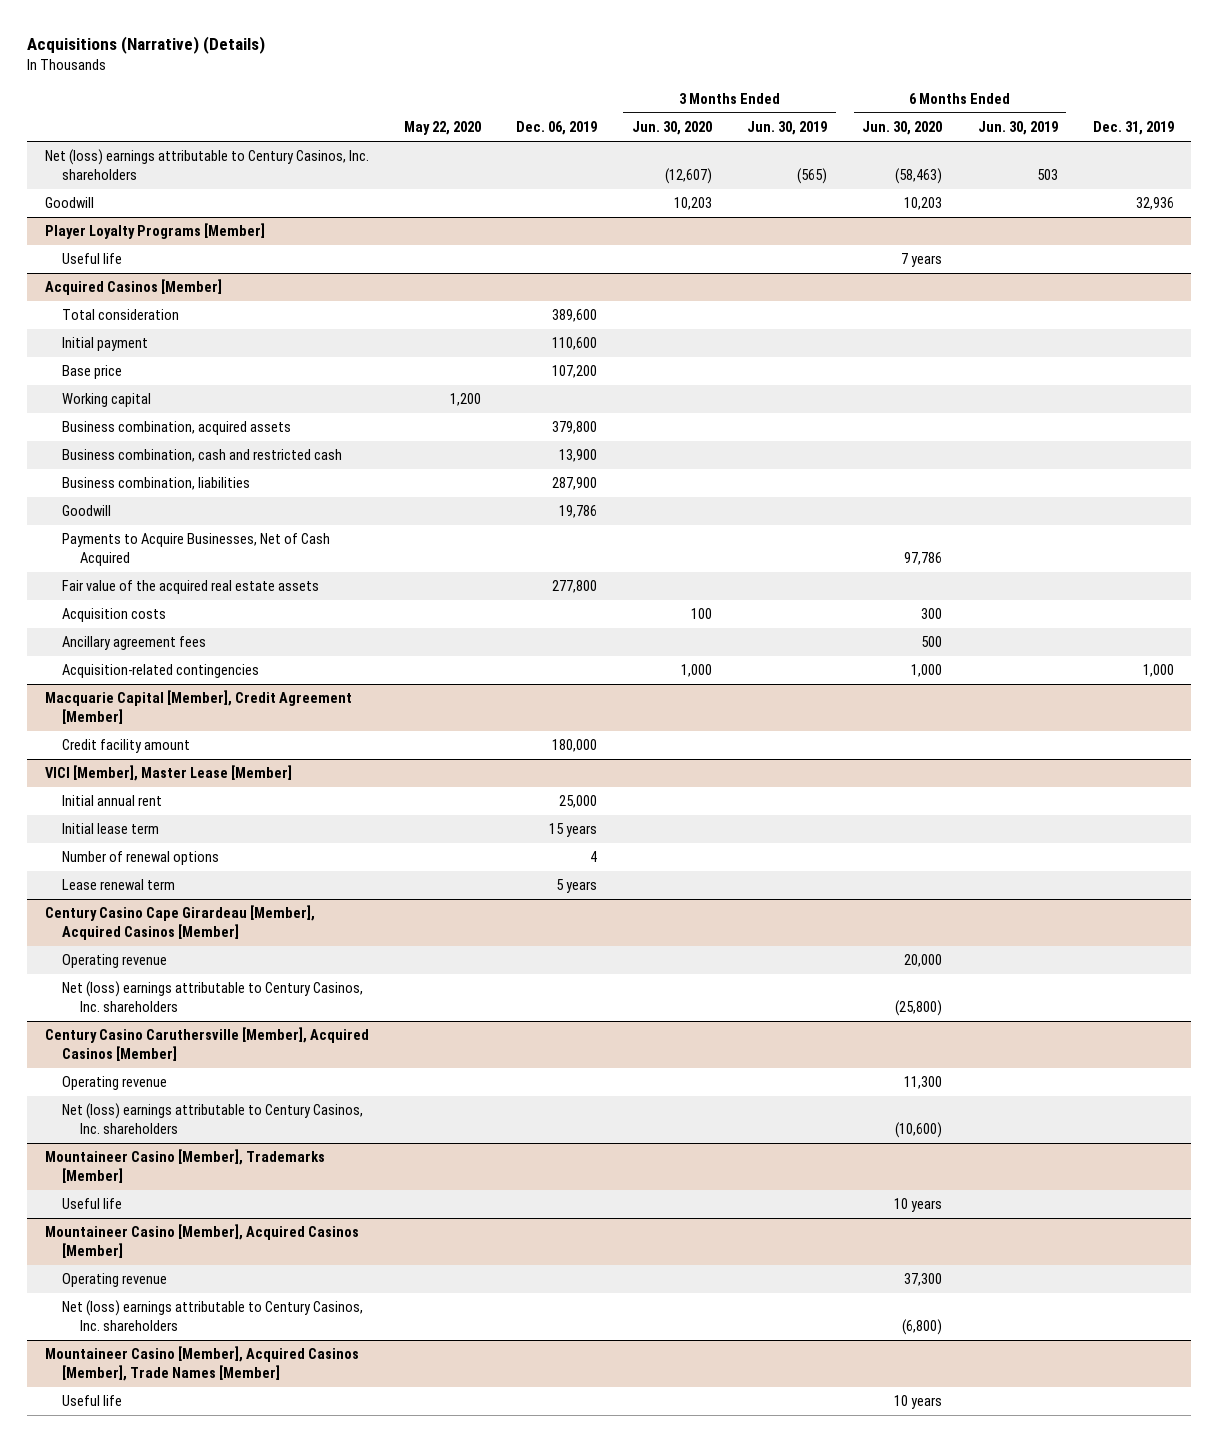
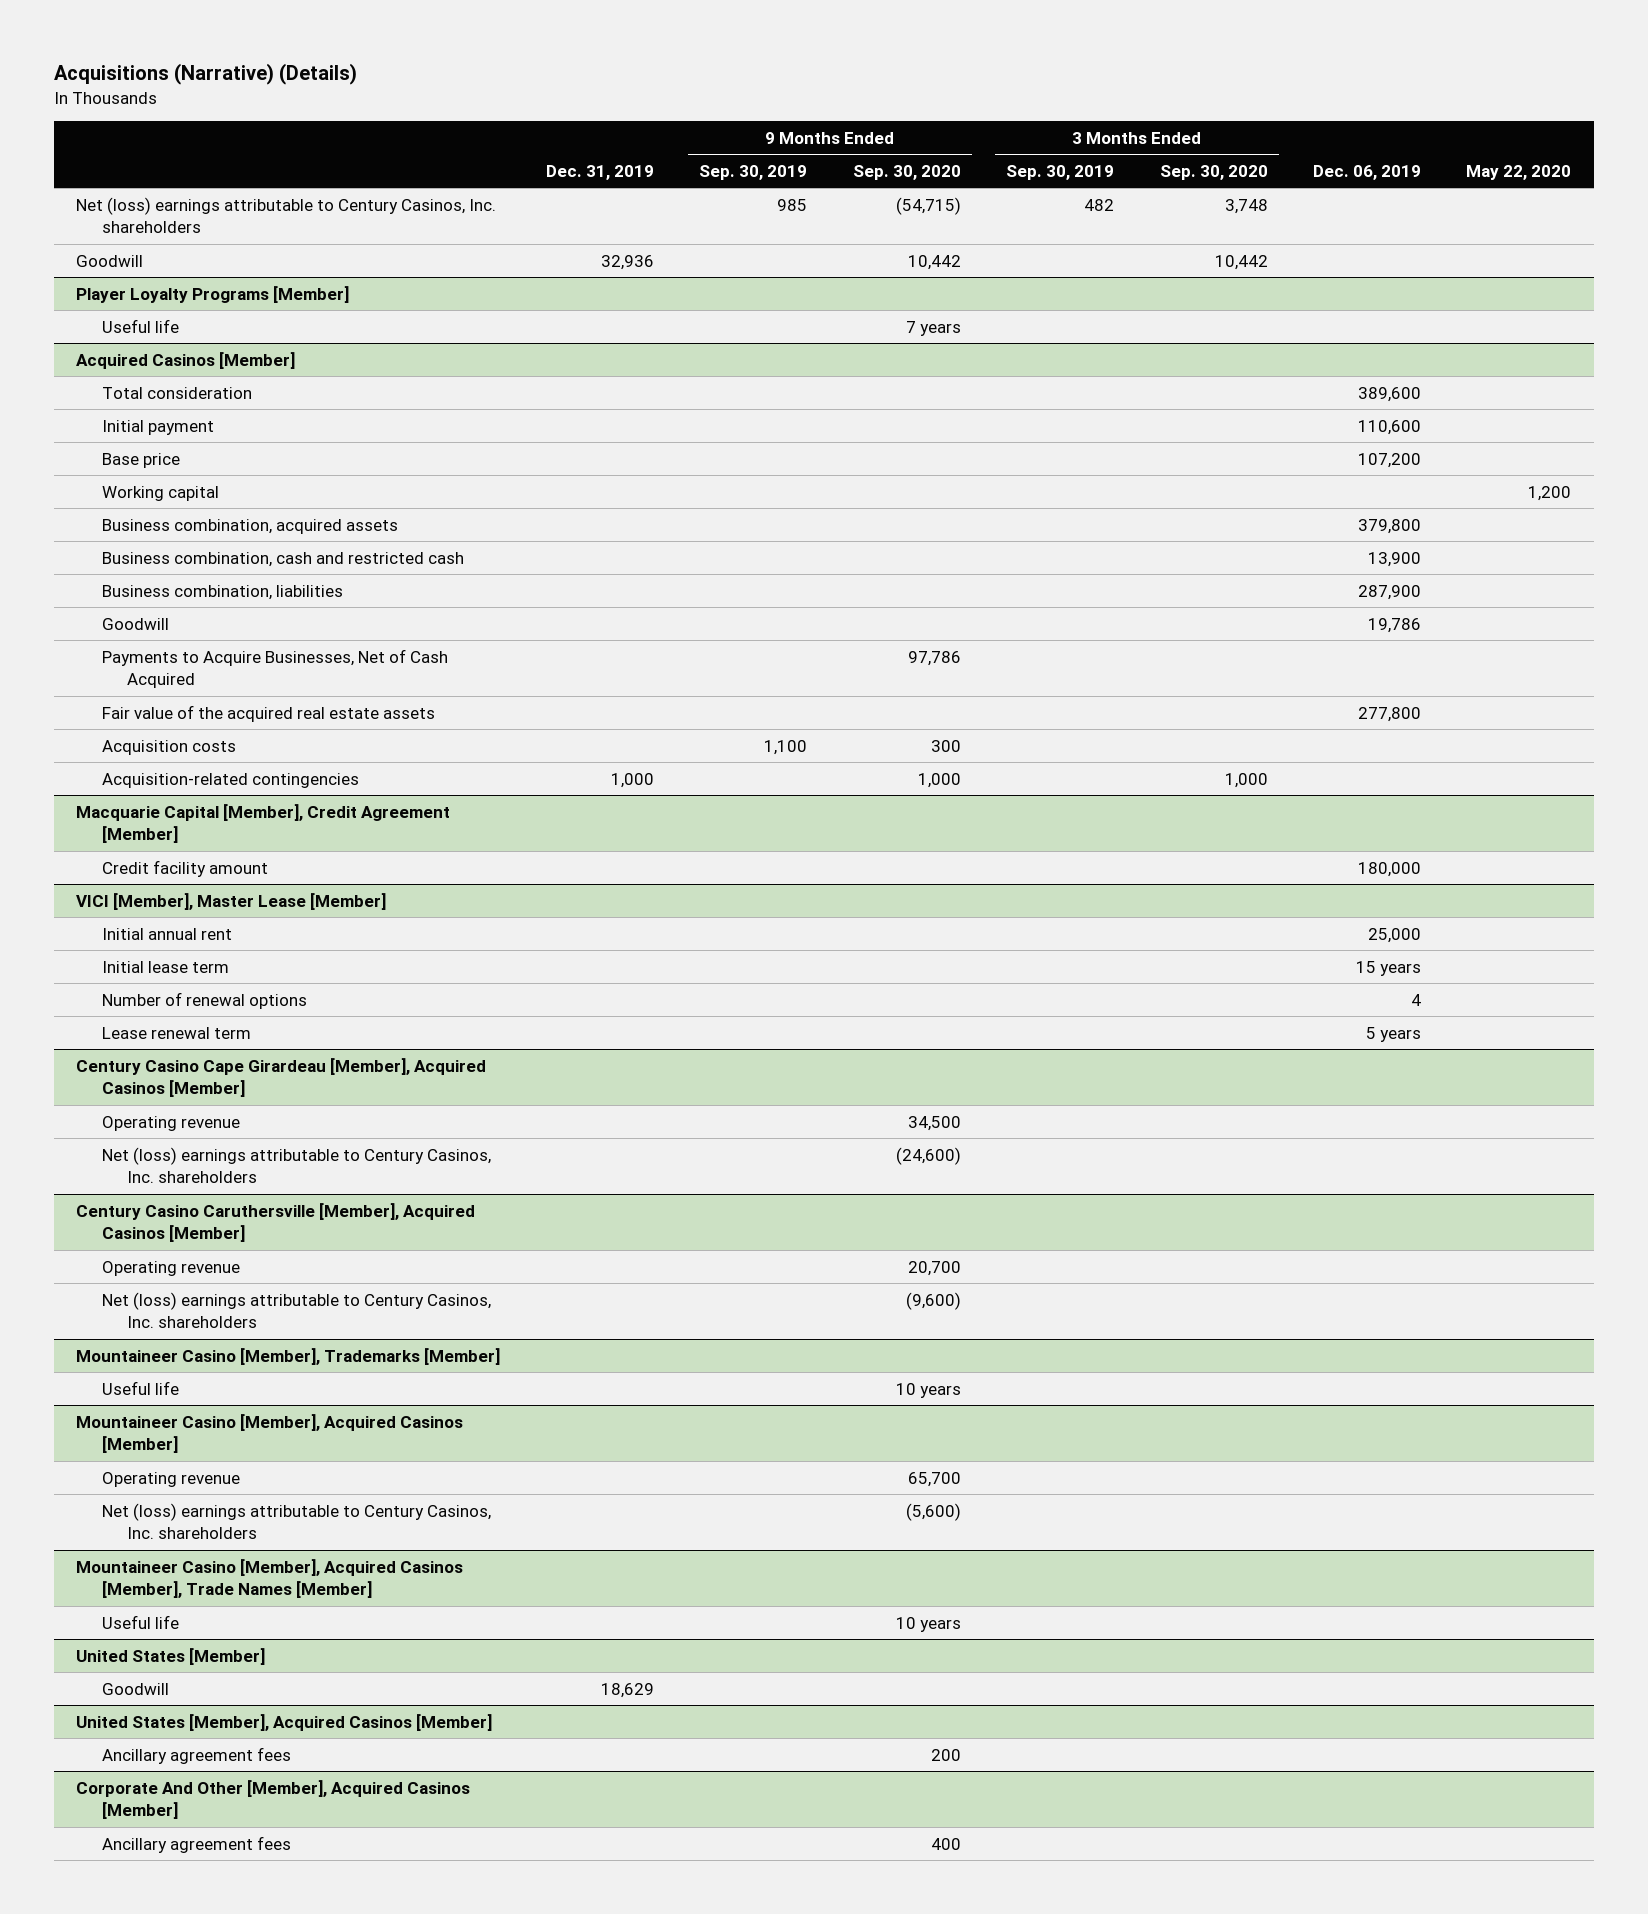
- | May 22, 2020 | Dec. 06, 2019 | 3 Months Ended Jun. 30, 2020 | 3 Months Ended Jun. 30, 2019 | 6 Months Ended Jun. 30, 2020 | 6 Months Ended Jun. 30, 2019 | Dec. 31, 2019
+ | Dec. 31, 2019 | 9 Months Ended Sep. 30, 2019 | 9 Months Ended Sep. 30, 2020 | 3 Months Ended Sep. 30, 2019 | 3 Months Ended Sep. 30, 2020 | Dec. 06, 2019 | May 22, 2020
@ Acquired Casinos [Member]
- Ancillary agreement fees | | | | | 500 | |
+ United States [Member]
+ Goodwill | 18,629 | | | | | |
+ United States [Member], Acquired Casinos [Member]
+ Ancillary agreement fees | | | 200 | | | |
+ Corporate And Other [Member], Acquired Casinos [Member]
+ Ancillary agreement fees | | | 400 | | | |

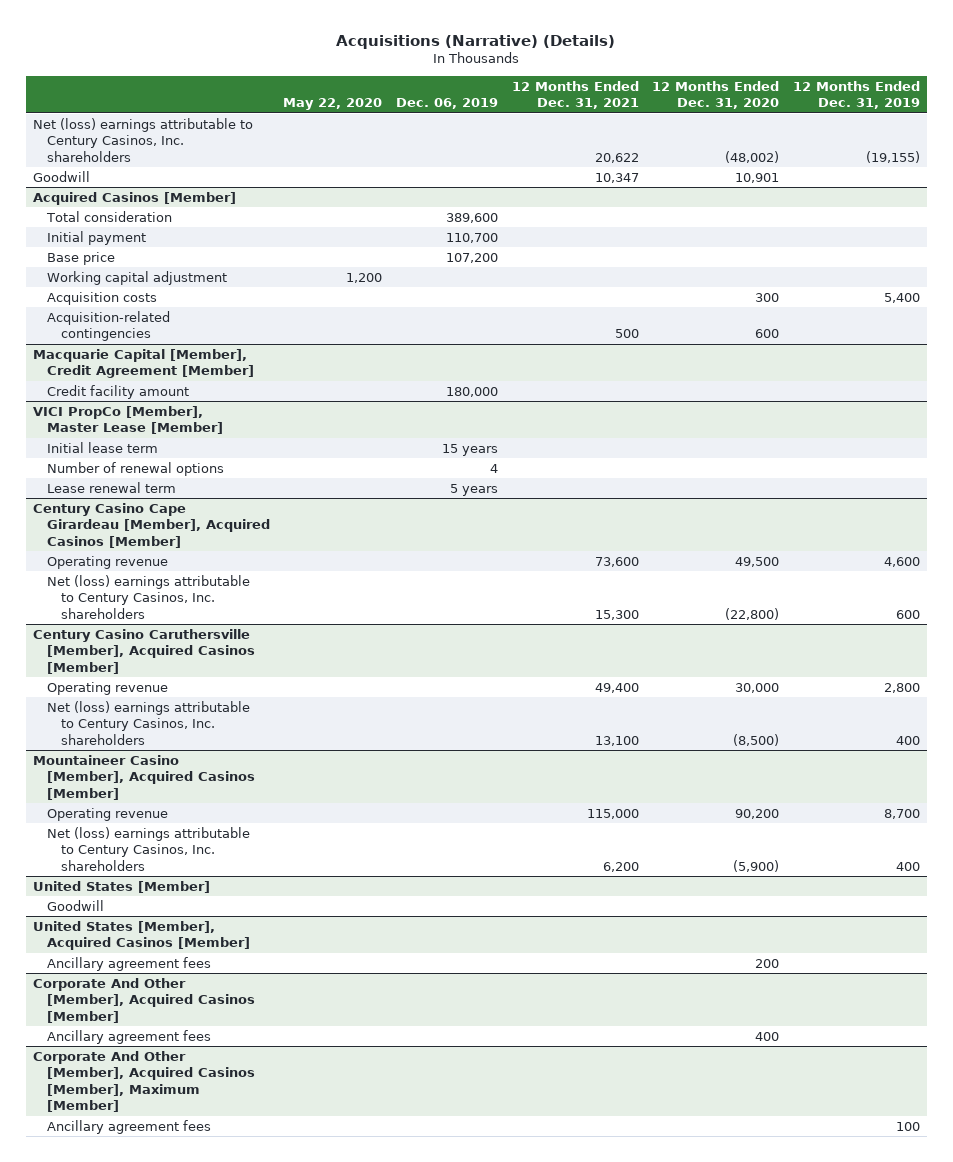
- | Dec. 31, 2019 | 9 Months Ended Sep. 30, 2019 | 9 Months Ended Sep. 30, 2020 | 3 Months Ended Sep. 30, 2019 | 3 Months Ended Sep. 30, 2020 | Dec. 06, 2019 | May 22, 2020
+ | May 22, 2020 | Dec. 06, 2019 | 12 Months Ended Dec. 31, 2021 | 12 Months Ended Dec. 31, 2020 | 12 Months Ended Dec. 31, 2019
- Player Loyalty Programs [Member]
- Useful life | | | 7 years | | | |
@ Acquired Casinos [Member]
- Initial payment | | | | | | 110,600 |
+ Initial payment | | 110,700 | | |
- Working capital | | | | | | | 1,200
- Business combination, acquired assets | | | | | | 379,800 |
- Business combination, cash and restricted cash | | | | | | 13,900 |
- Business combination, liabilities | | | | | | 287,900 |
- Goodwill | | | | | | 19,786 |
- Payments to Acquire Businesses, Net of Cash Acquired | | | 97,786 | | | |
- Fair value of the acquired real estate assets | | | | | | 277,800 |
+ Working capital adjustment | 1,200 | | | |
- VICI [Member], Master Lease [Member]
- Initial annual rent | | | | | | 25,000 |
+ VICI PropCo [Member], Master Lease [Member]
- Mountaineer Casino [Member], Trademarks [Member]
- Useful life | | | 10 years | | | |
- Mountaineer Casino [Member], Acquired Casinos [Member], Trade Names [Member]
- Useful life | | | 10 years | | | |
+ Corporate And Other [Member], Acquired Casinos [Member], Maximum [Member]
+ Ancillary agreement fees | | | | | 100

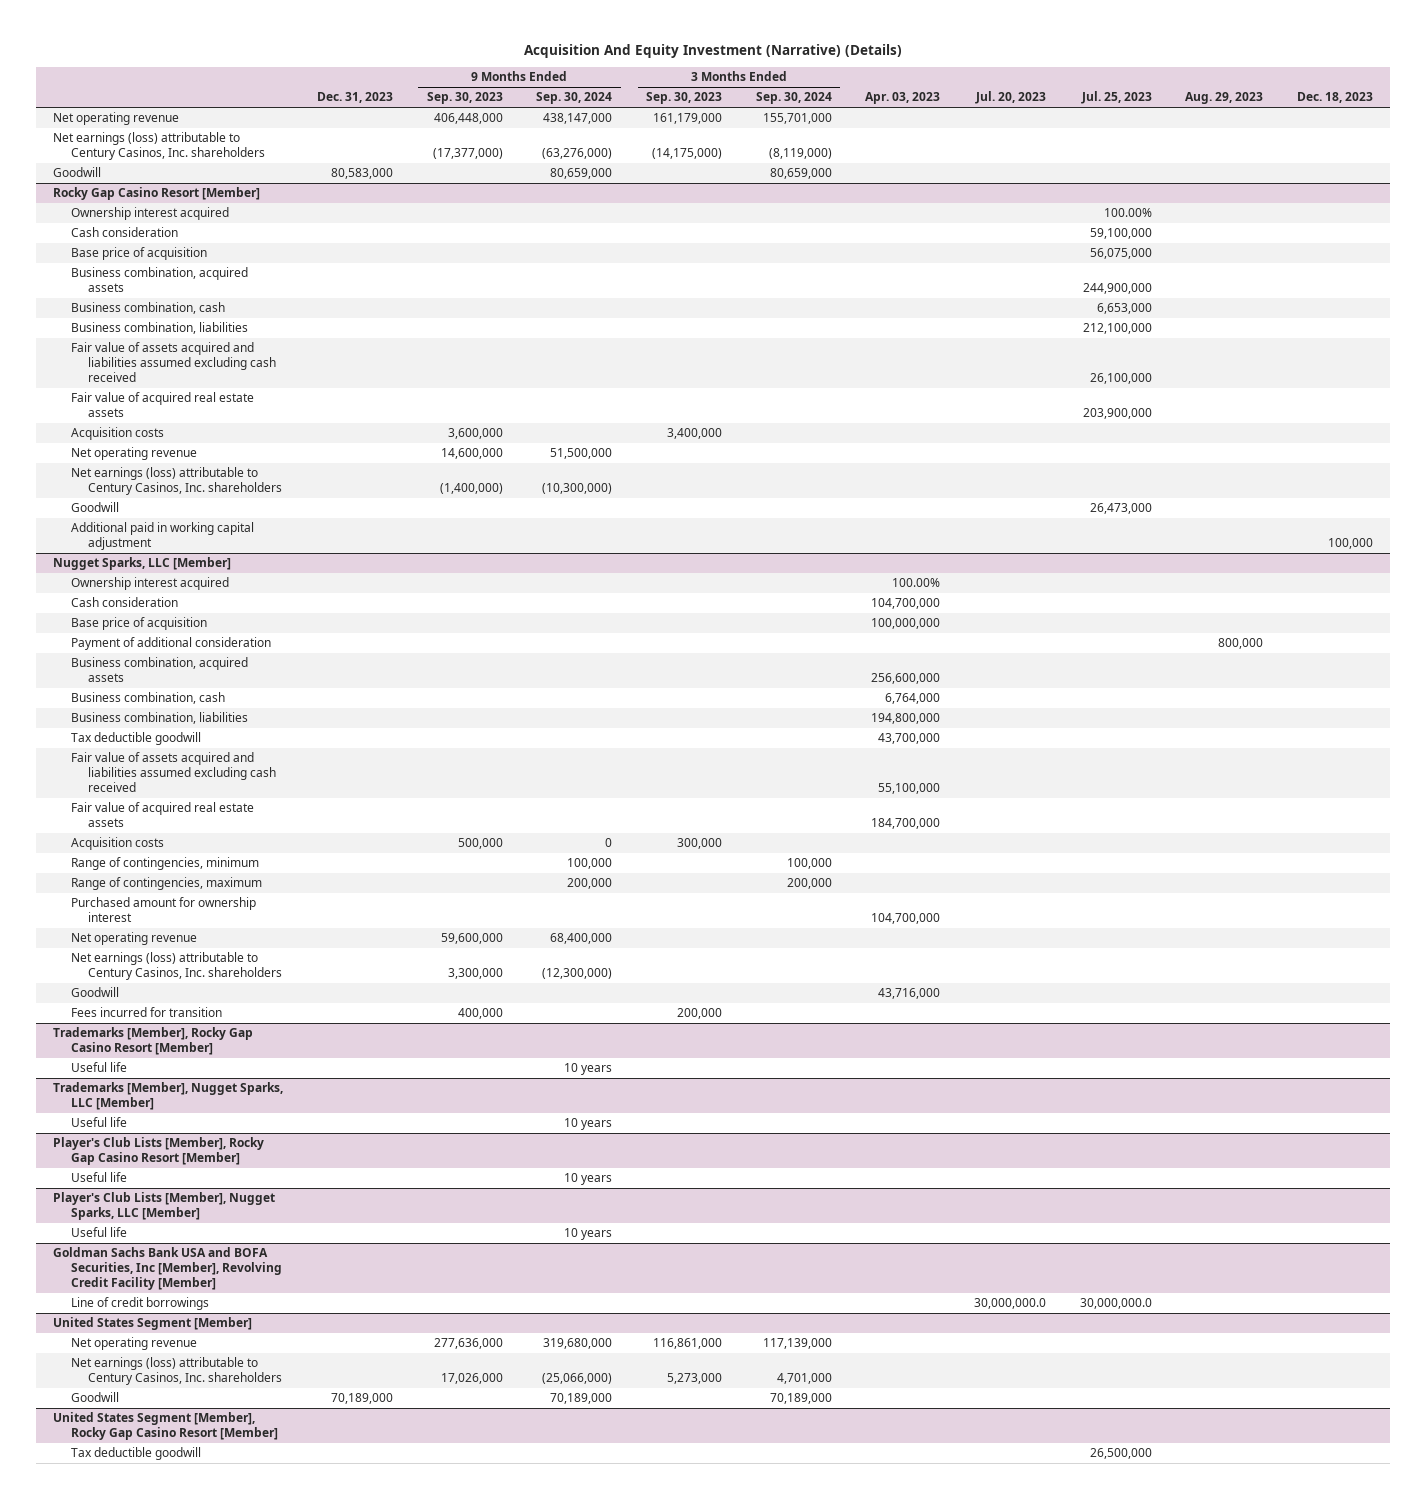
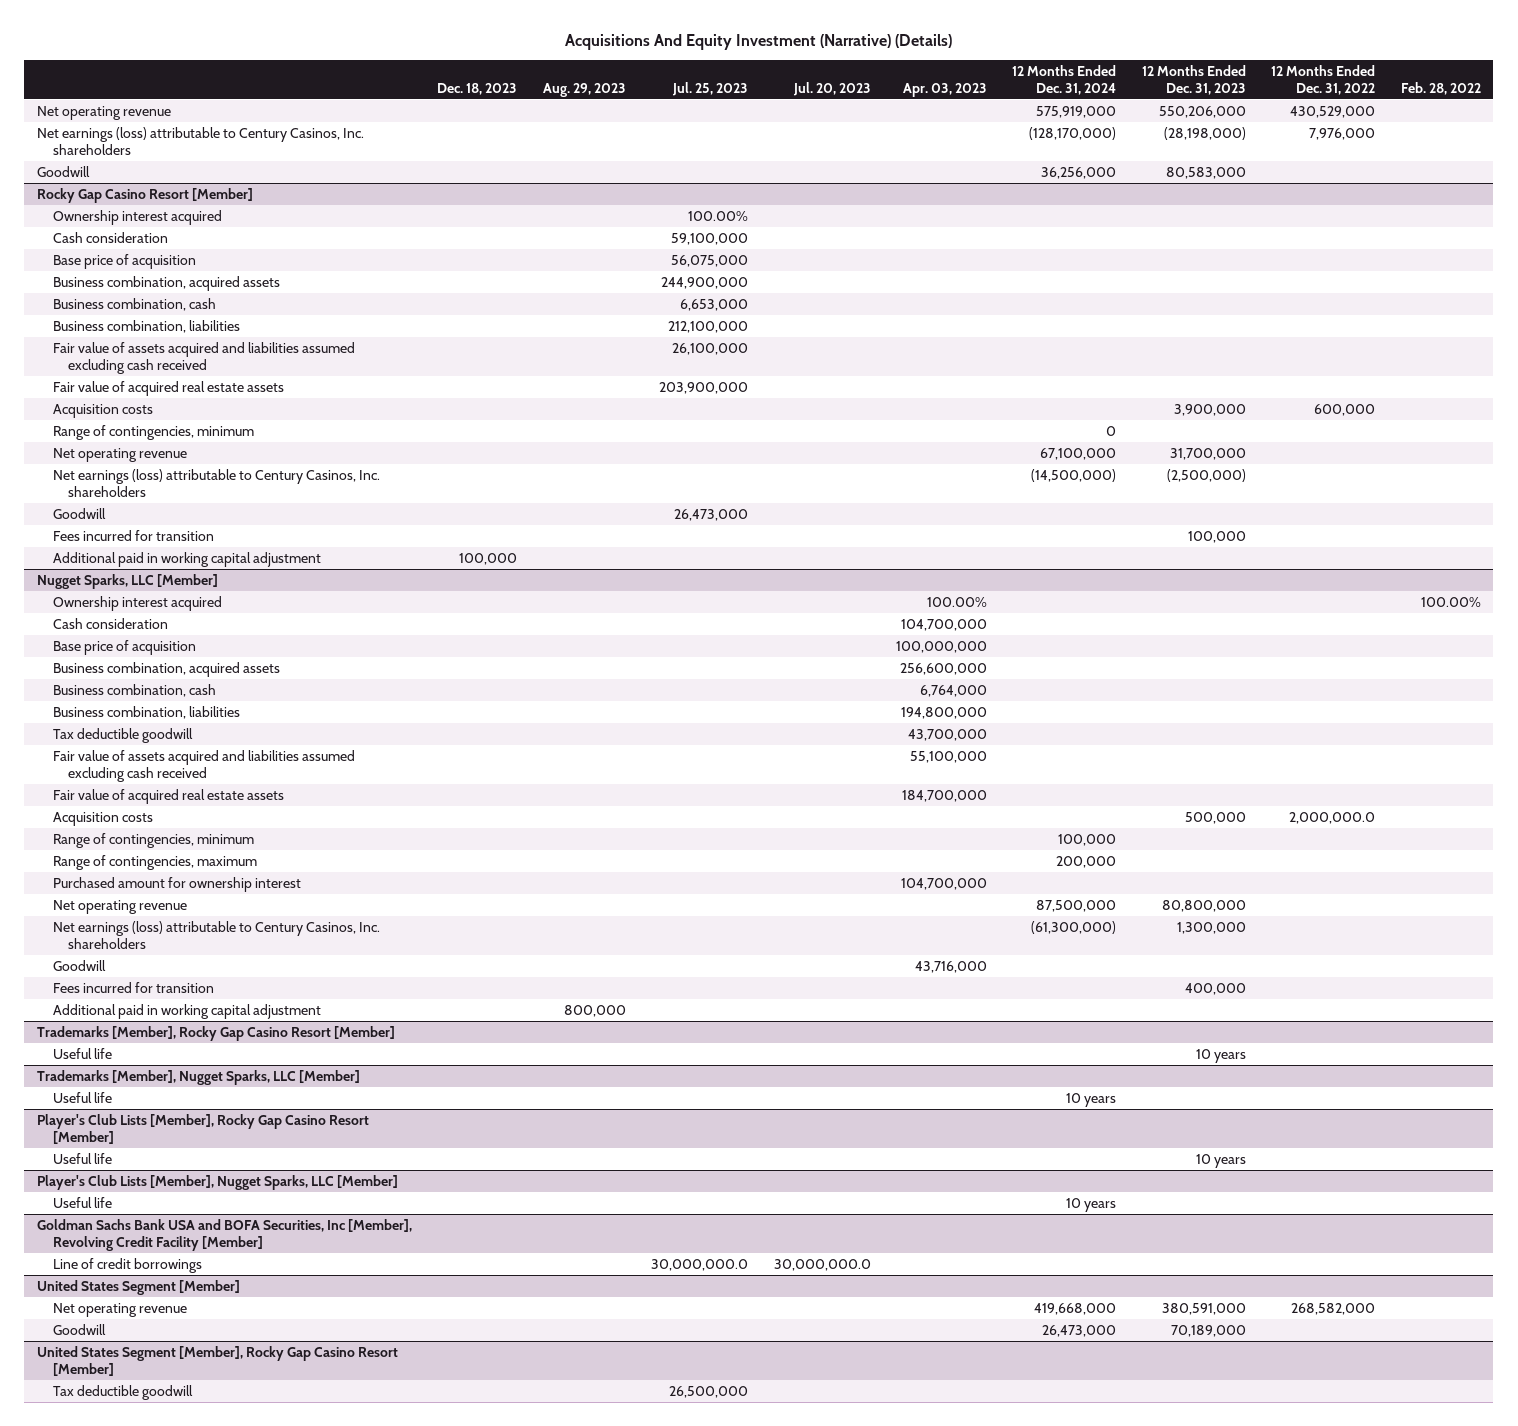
- Acquisition And Equity Investment (Narrative) (Details)
+ Acquisitions And Equity Investment (Narrative) (Details)
- | Dec. 31, 2023 | 9 Months Ended Sep. 30, 2023 | 9 Months Ended Sep. 30, 2024 | 3 Months Ended Sep. 30, 2023 | 3 Months Ended Sep. 30, 2024 | Apr. 03, 2023 | Jul. 20, 2023 | Jul. 25, 2023 | Aug. 29, 2023 | Dec. 18, 2023
+ | Dec. 18, 2023 | Aug. 29, 2023 | Jul. 25, 2023 | Jul. 20, 2023 | Apr. 03, 2023 | 12 Months Ended Dec. 31, 2024 | 12 Months Ended Dec. 31, 2023 | 12 Months Ended Dec. 31, 2022 | Feb. 28, 2022
@ Rocky Gap Casino Resort [Member]
+ Range of contingencies, minimum | | | | | | 0 | | |
+ Fees incurred for transition | | | | | | | 100,000 | |
@ Nugget Sparks, LLC [Member]
- Payment of additional consideration | | | | | | | | | 800,000 |
+ Additional paid in working capital adjustment | | 800,000 | | | | | | |
@ United States Segment [Member]
- Net earnings (loss) attributable to Century Casinos, Inc. shareholders | | 17,026,000 | (25,066,000) | 5,273,000 | 4,701,000 | | | | |

